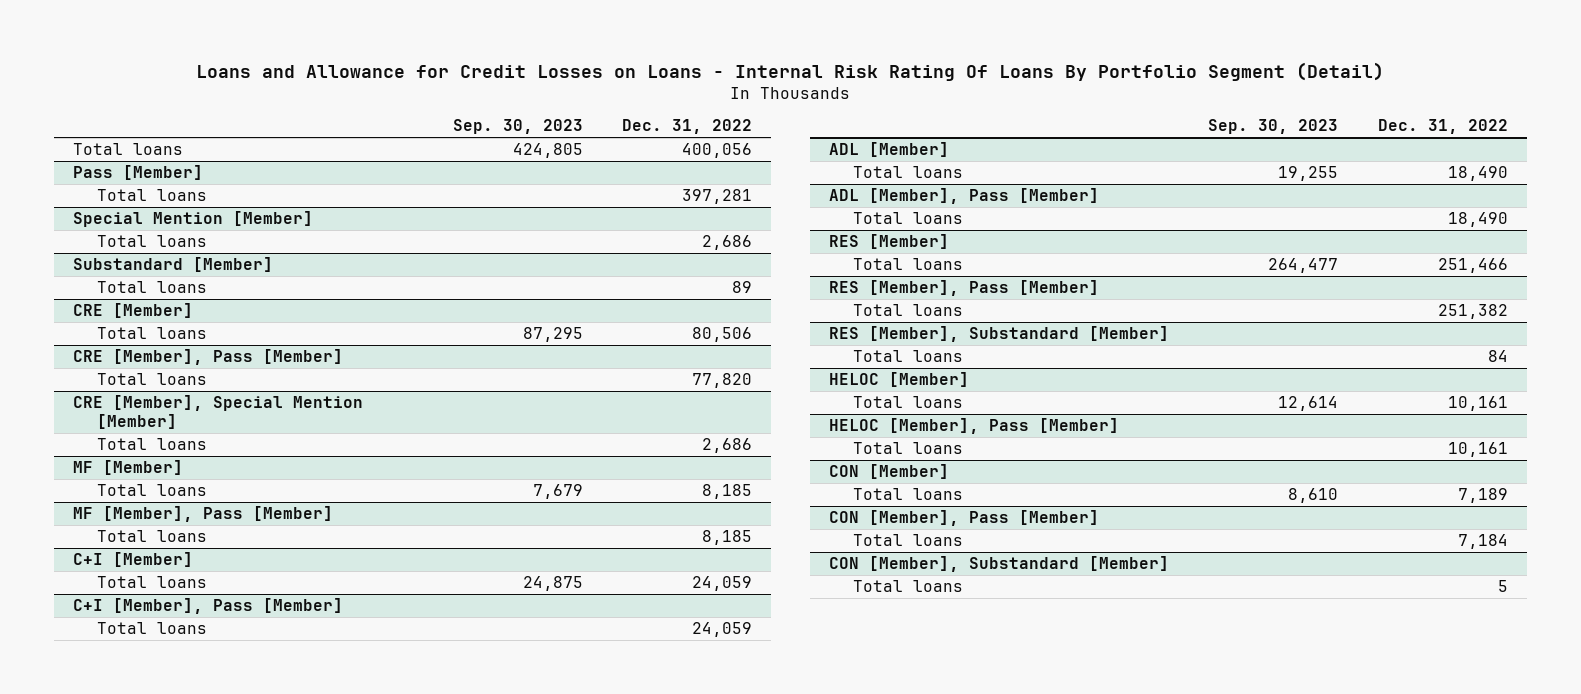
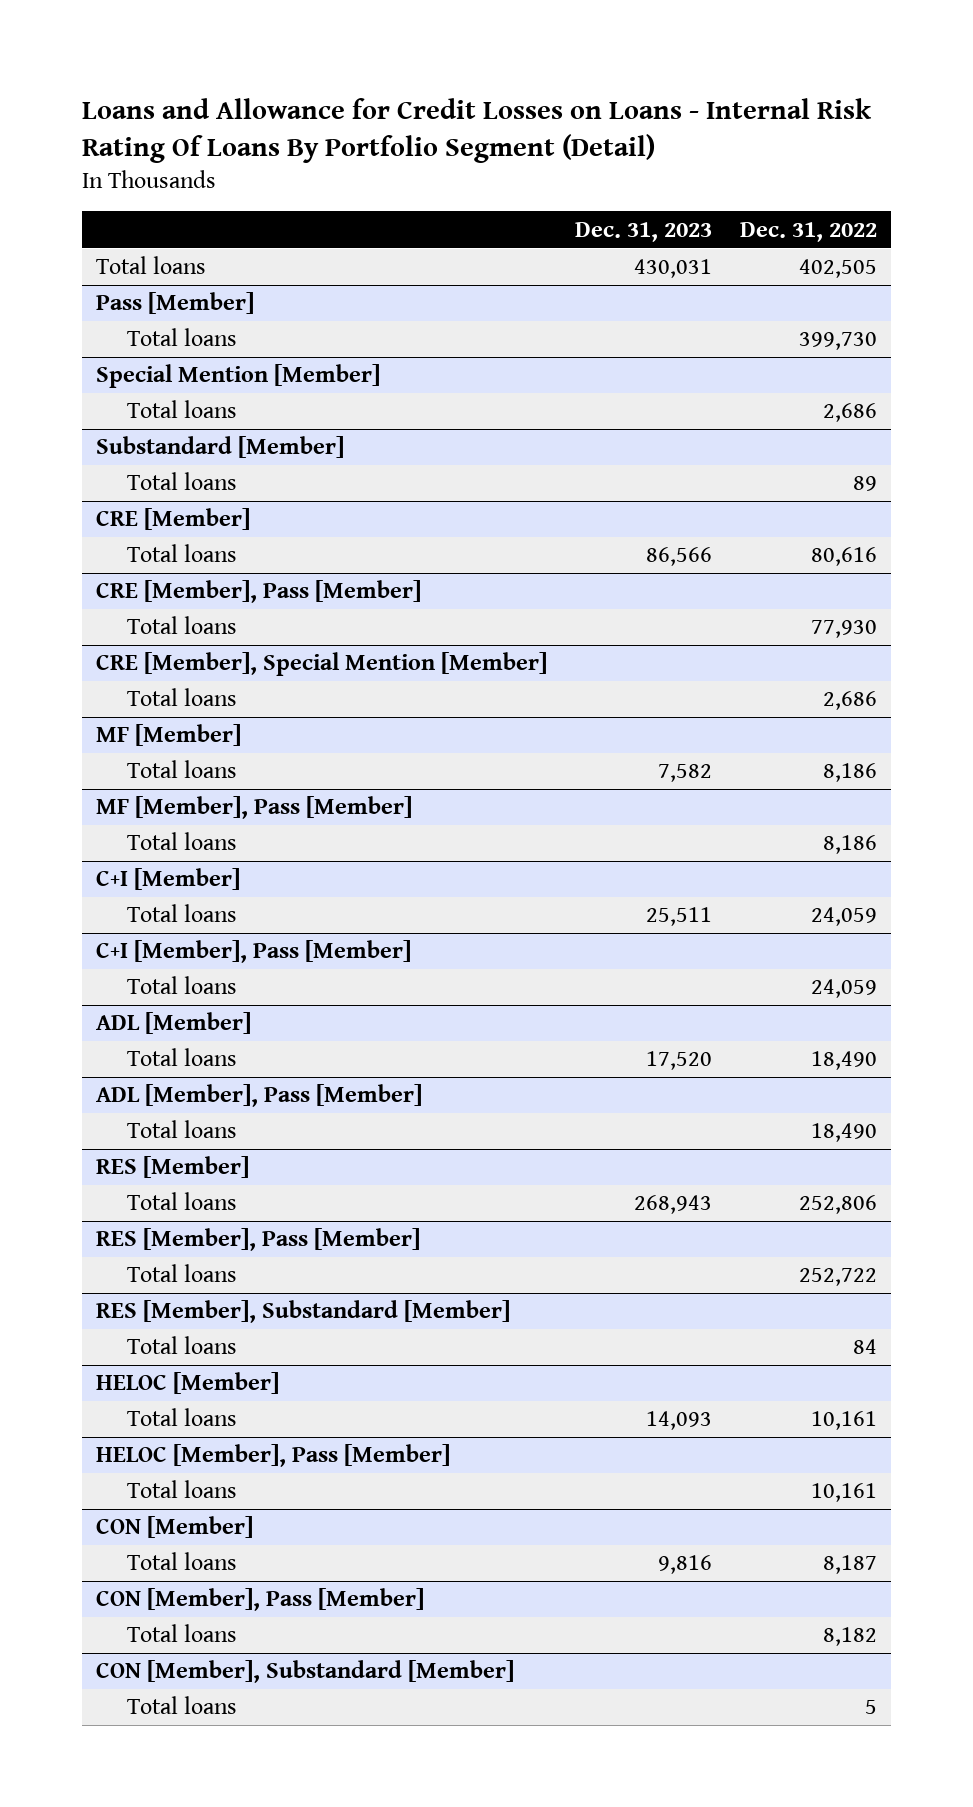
- | Sep. 30, 2023 | Dec. 31, 2022
+ | Dec. 31, 2023 | Dec. 31, 2022
- Total loans | 424,805 | 400,056
+ Total loans | 430,031 | 402,505
@ Pass [Member]
- Total loans | | 397,281
+ Total loans | | 399,730
@ CRE [Member]
- Total loans | 87,295 | 80,506
+ Total loans | 86,566 | 80,616
@ CRE [Member], Pass [Member]
- Total loans | | 77,820
+ Total loans | | 77,930
@ MF [Member]
- Total loans | 7,679 | 8,185
+ Total loans | 7,582 | 8,186
@ MF [Member], Pass [Member]
- Total loans | | 8,185
+ Total loans | | 8,186
@ RES [Member]
- Total loans | 264,477 | 251,466
+ Total loans | 268,943 | 252,806
@ RES [Member], Pass [Member]
- Total loans | | 251,382
+ Total loans | | 252,722
@ CON [Member]
- Total loans | 8,610 | 7,189
+ Total loans | 9,816 | 8,187
@ CON [Member], Pass [Member]
- Total loans | | 7,184
+ Total loans | | 8,182

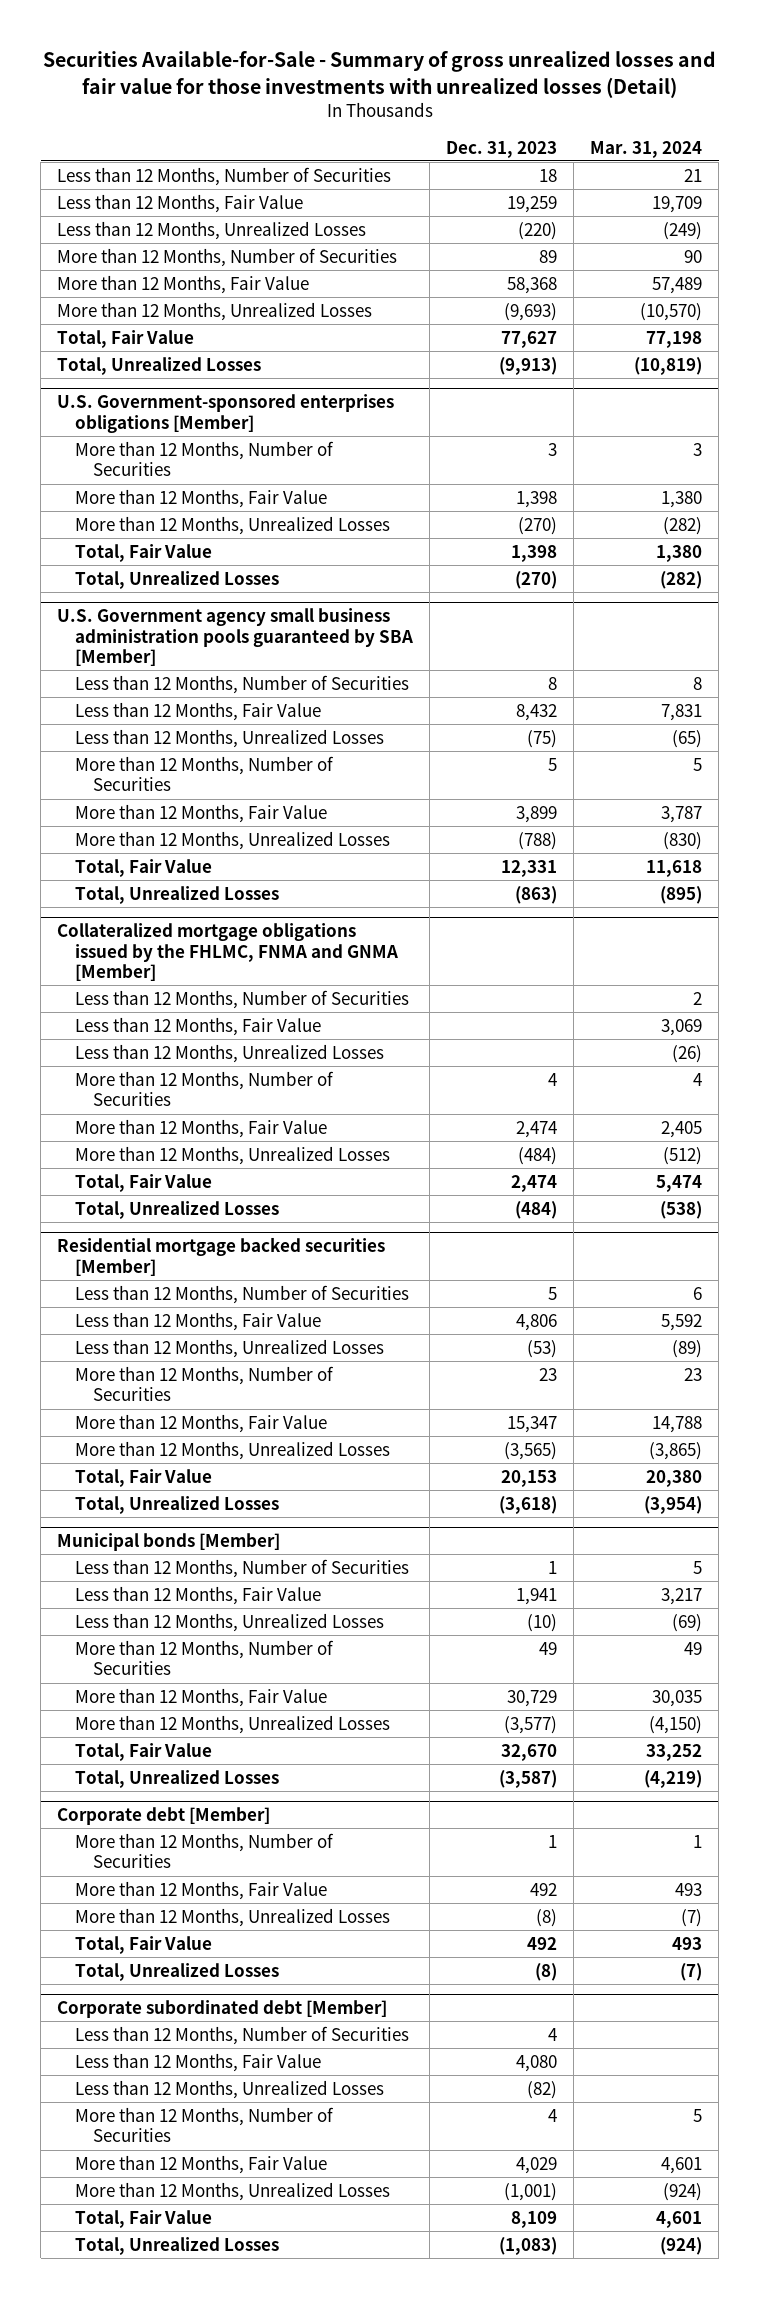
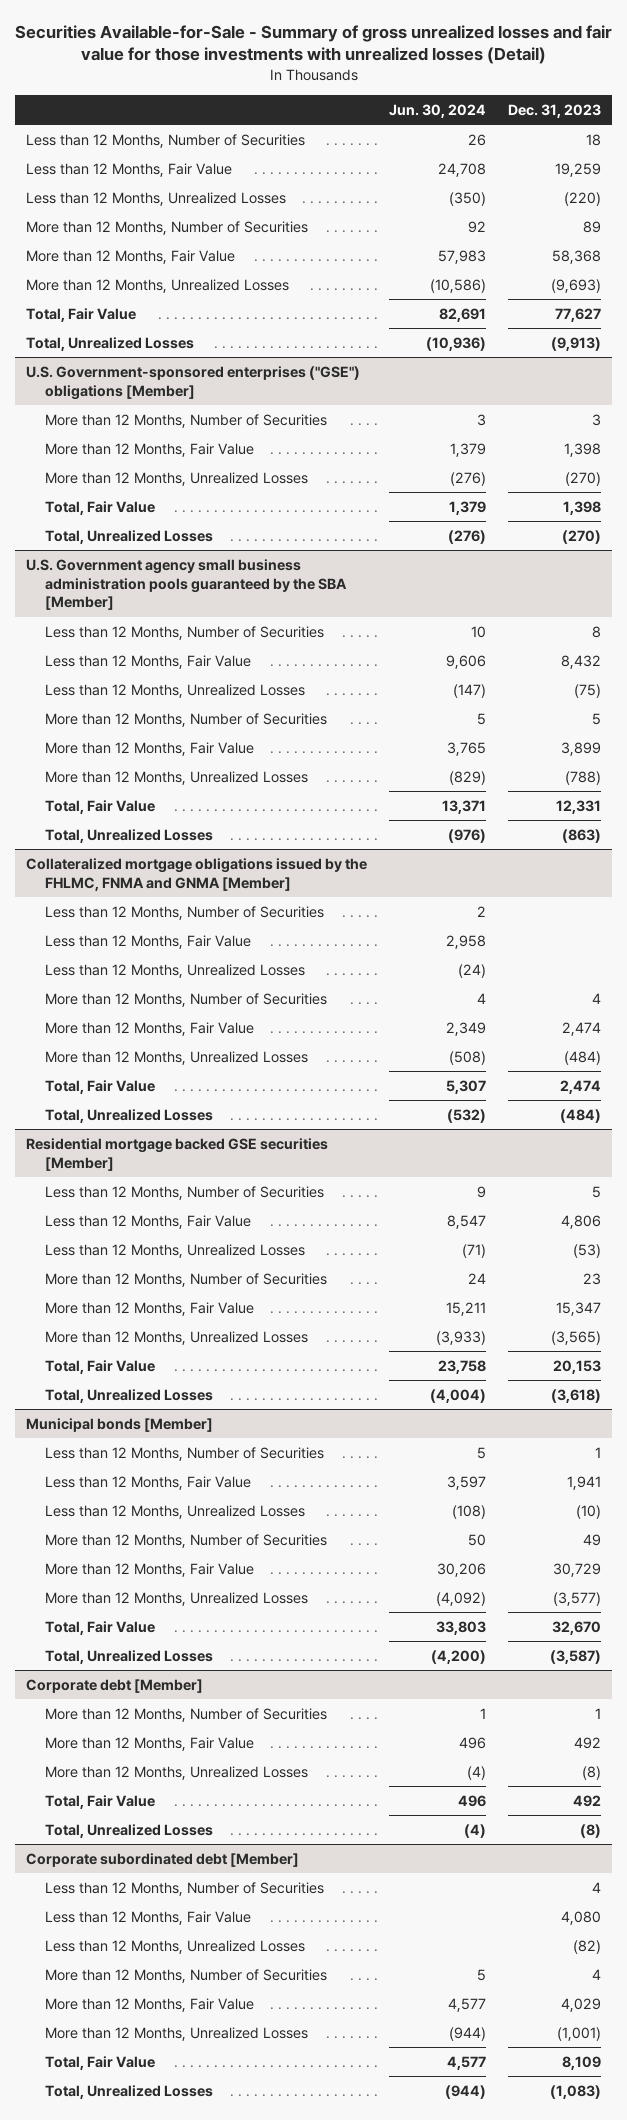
- | Dec. 31, 2023 | Mar. 31, 2024
+ | Jun. 30, 2024 | Dec. 31, 2023
- U.S. Government-sponsored enterprises obligations [Member]
+ U.S. Government-sponsored enterprises ("GSE") obligations [Member]
- U.S. Government agency small business administration pools guaranteed by SBA [Member]
+ U.S. Government agency small business administration pools guaranteed by the SBA [Member]
- Residential mortgage backed securities [Member]
+ Residential mortgage backed GSE securities [Member]

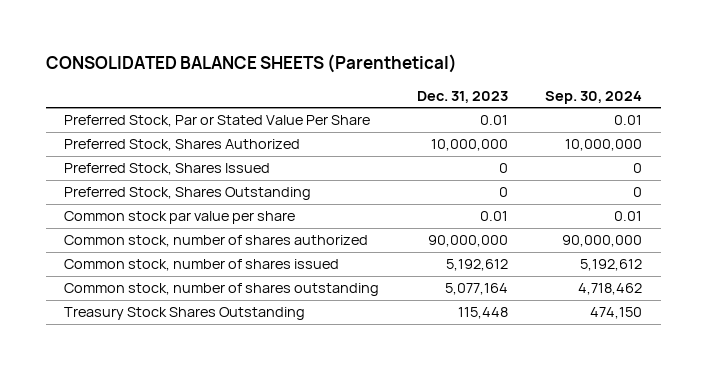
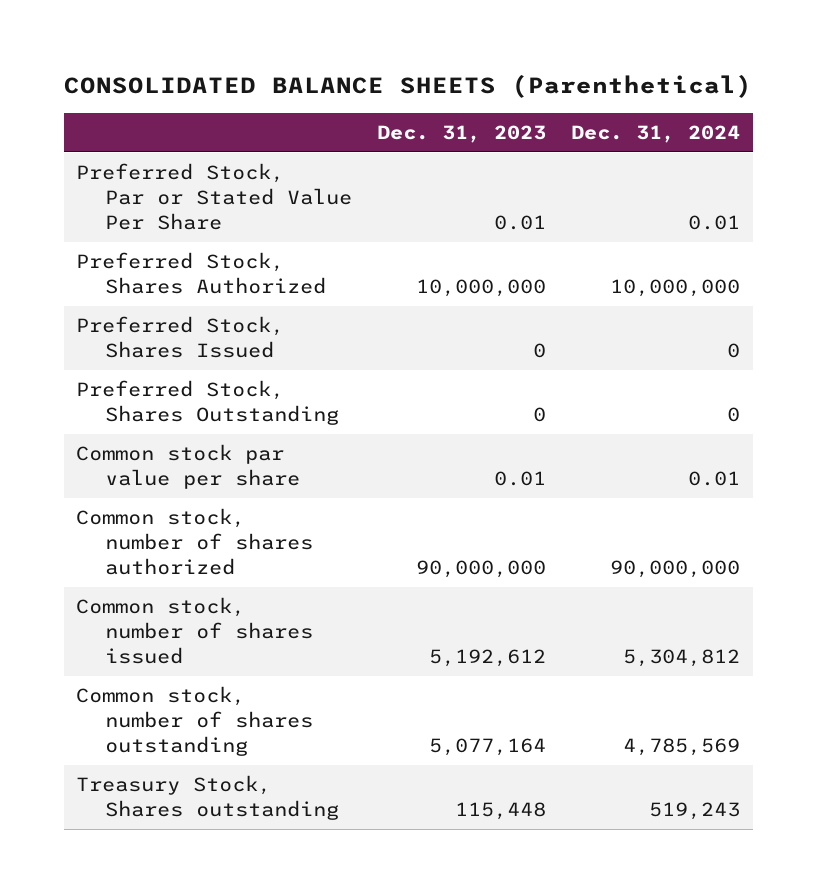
- | Dec. 31, 2023 | Sep. 30, 2024
+ | Dec. 31, 2023 | Dec. 31, 2024
- Treasury Stock Shares Outstanding | 115,448 | 474,150
+ Treasury Stock, Shares outstanding | 115,448 | 519,243

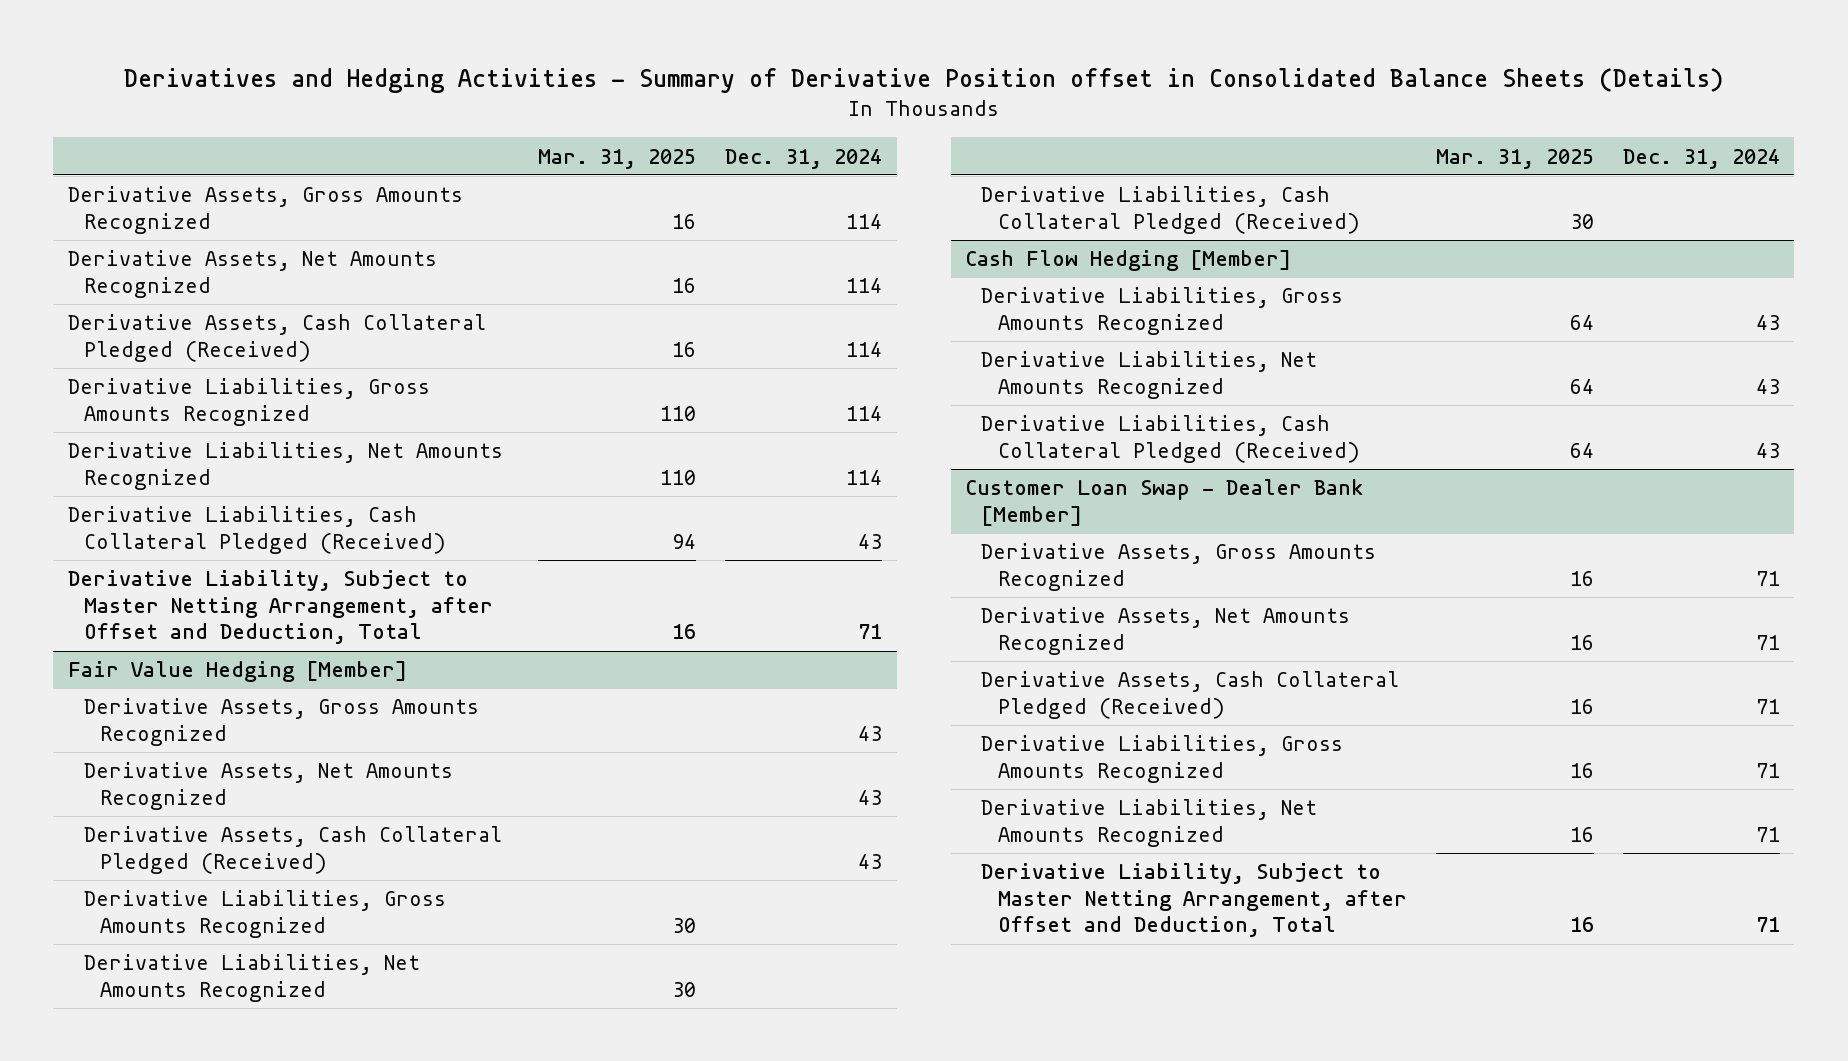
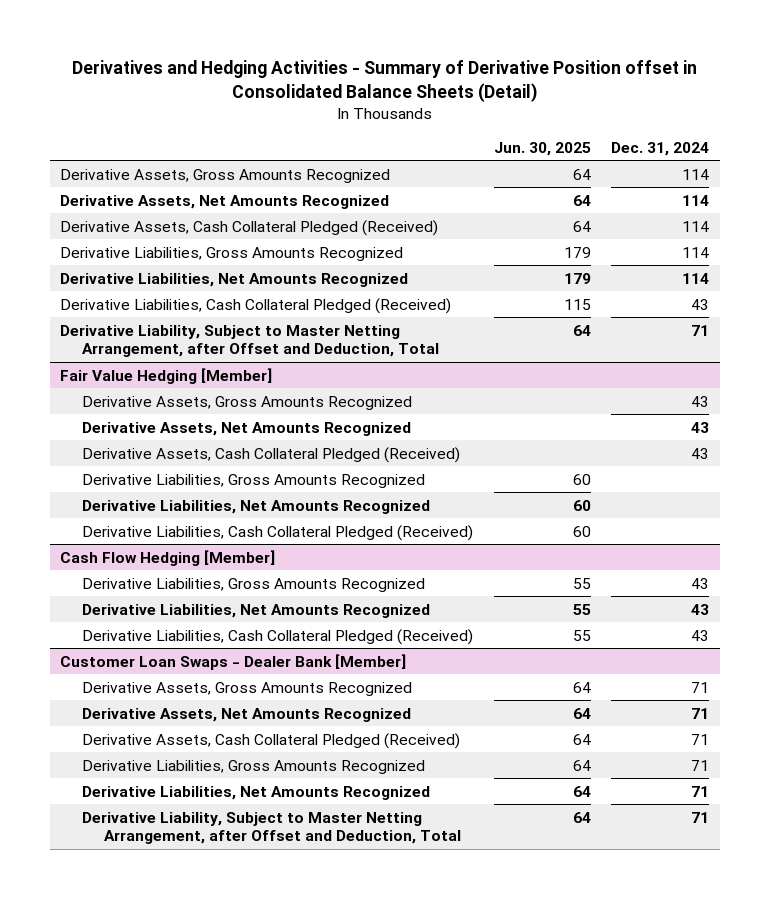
- Derivatives and Hedging Activities - Summary of Derivative Position offset in Consolidated Balance Sheets (Details)
+ Derivatives and Hedging Activities - Summary of Derivative Position offset in Consolidated Balance Sheets (Detail)
- | Mar. 31, 2025 | Dec. 31, 2024
+ | Jun. 30, 2025 | Dec. 31, 2024
- Customer Loan Swap - Dealer Bank [Member]
+ Customer Loan Swaps - Dealer Bank [Member]

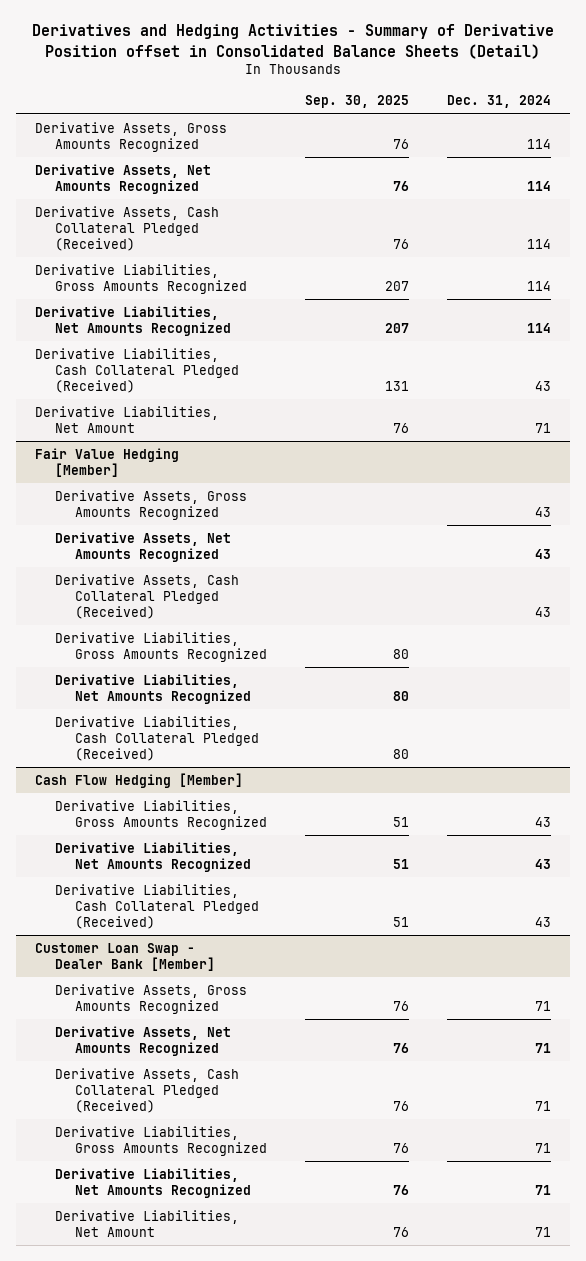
- | Jun. 30, 2025 | Dec. 31, 2024
+ | Sep. 30, 2025 | Dec. 31, 2024
- Derivative Liability, Subject to Master Netting Arrangement, after Offset and Deduction, Total | 64 | 71
+ Derivative Liabilities, Net Amount | 76 | 71
- Customer Loan Swaps - Dealer Bank [Member]
+ Customer Loan Swap - Dealer Bank [Member]
- Derivative Liability, Subject to Master Netting Arrangement, after Offset and Deduction, Total | 64 | 71
+ Derivative Liabilities, Net Amount | 76 | 71

